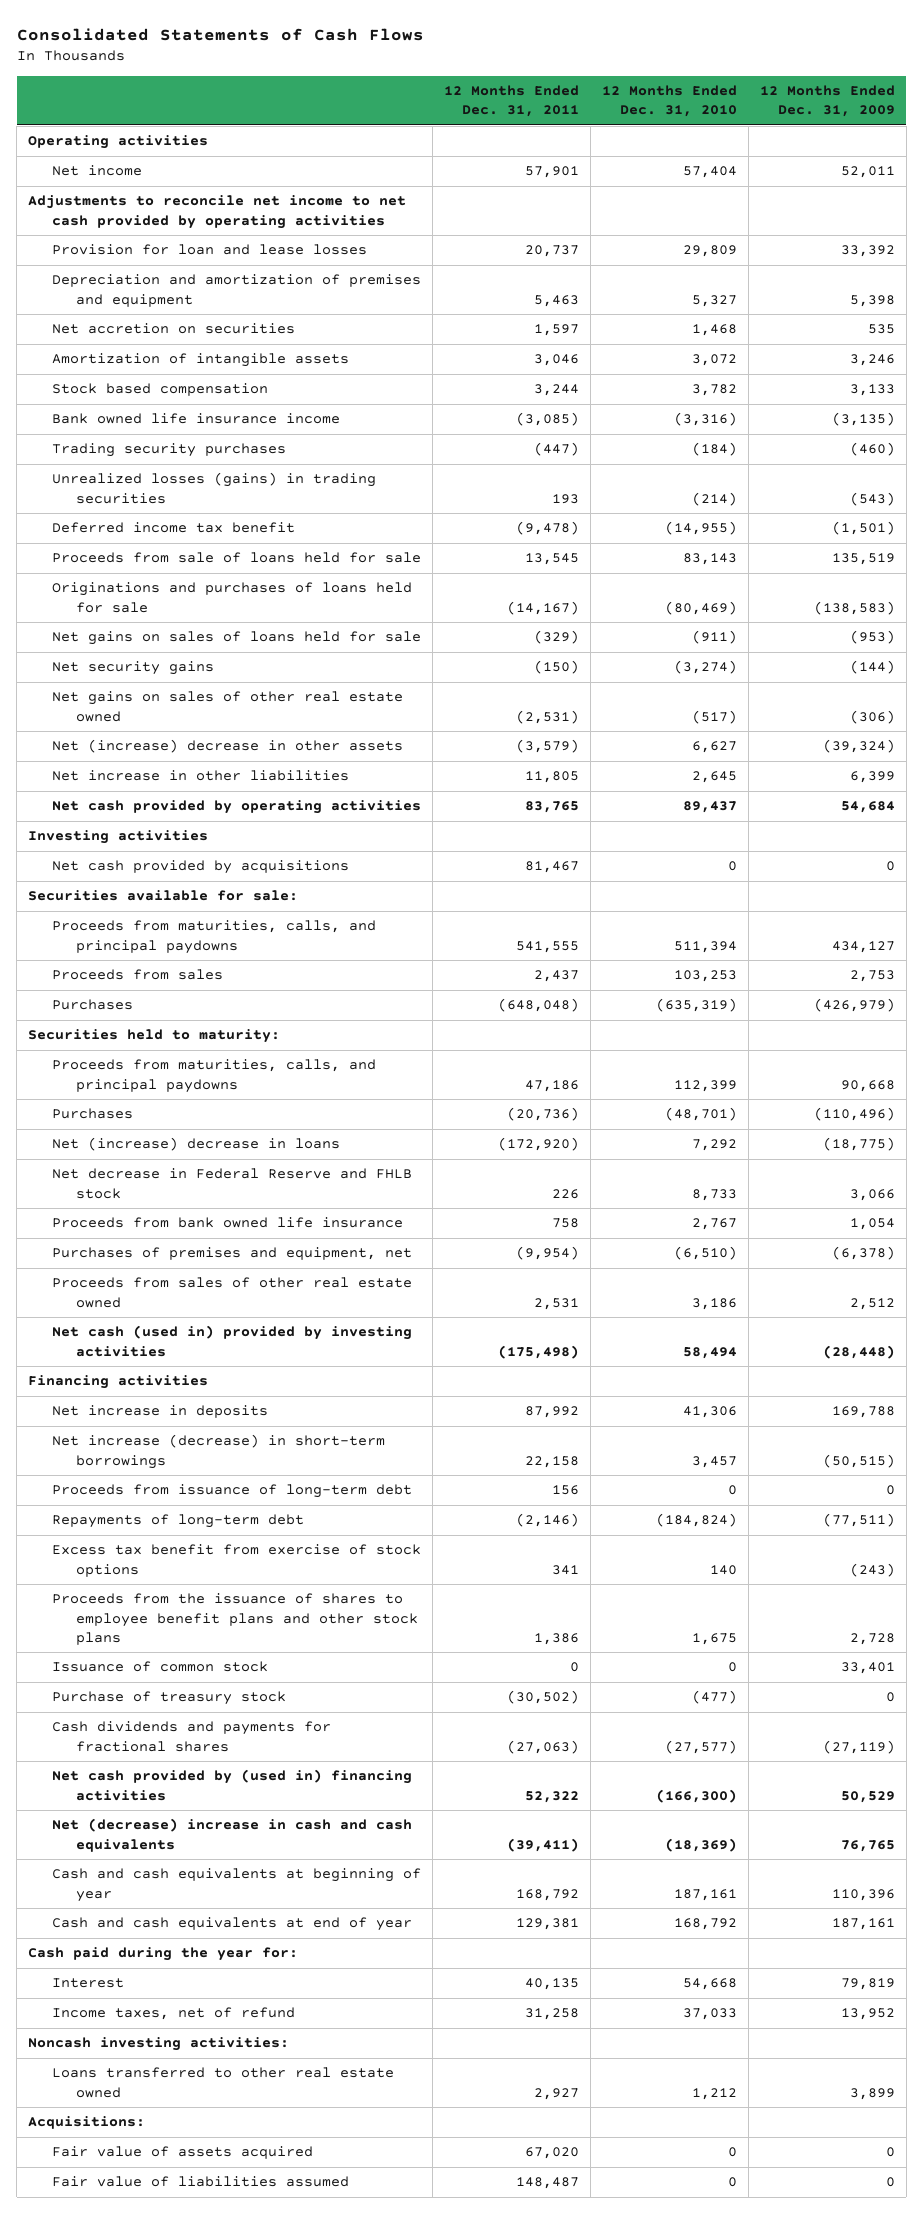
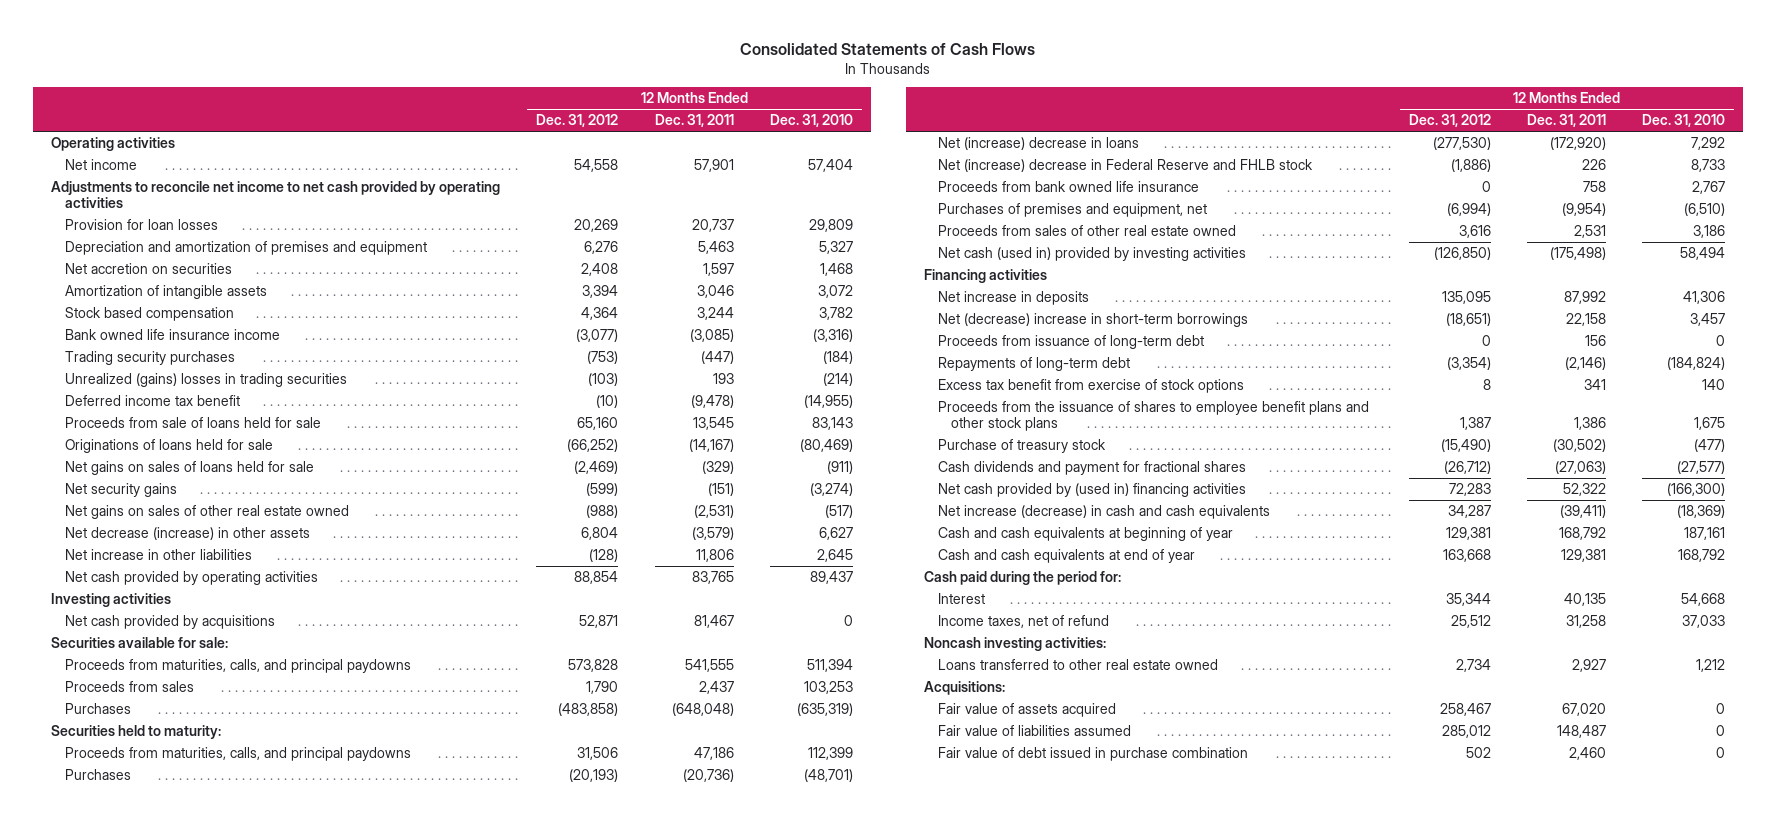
- | 12 Months Ended Dec. 31, 2011 | 12 Months Ended Dec. 31, 2010 | 12 Months Ended Dec. 31, 2009
+ | 12 Months Ended Dec. 31, 2012 | 12 Months Ended Dec. 31, 2011 | 12 Months Ended Dec. 31, 2010
- Provision for loan and lease losses | 20,737 | 29,809 | 33,392
+ Provision for loan losses | 20,269 | 20,737 | 29,809
- Unrealized losses (gains) in trading securities | 193 | (214) | (543)
+ Unrealized (gains) losses in trading securities | (103) | 193 | (214)
- Originations and purchases of loans held for sale | (14,167) | (80,469) | (138,583)
+ Originations of loans held for sale | (66,252) | (14,167) | (80,469)
- Net security gains | (150) | (3,274) | (144)
+ Net security gains | (599) | (151) | (3,274)
- Net (increase) decrease in other assets | (3,579) | 6,627 | (39,324)
- Net increase in other liabilities | 11,805 | 2,645 | 6,399
+ Net decrease (increase) in other assets | 6,804 | (3,579) | 6,627
+ Net increase in other liabilities | (128) | 11,806 | 2,645
- Net decrease in Federal Reserve and FHLB stock | 226 | 8,733 | 3,066
+ Net (increase) decrease in Federal Reserve and FHLB stock | (1,886) | 226 | 8,733
- Net increase (decrease) in short-term borrowings | 22,158 | 3,457 | (50,515)
+ Net (decrease) increase in short-term borrowings | (18,651) | 22,158 | 3,457
- Issuance of common stock | 0 | 0 | 33,401
- Cash dividends and payments for fractional shares | (27,063) | (27,577) | (27,119)
+ Cash dividends and payment for fractional shares | (26,712) | (27,063) | (27,577)
- Net (decrease) increase in cash and cash equivalents | (39,411) | (18,369) | 76,765
+ Net increase (decrease) in cash and cash equivalents | 34,287 | (39,411) | (18,369)
- Cash paid during the year for:
+ Cash paid during the period for:
+ Fair value of debt issued in purchase combination | 502 | 2,460 | 0

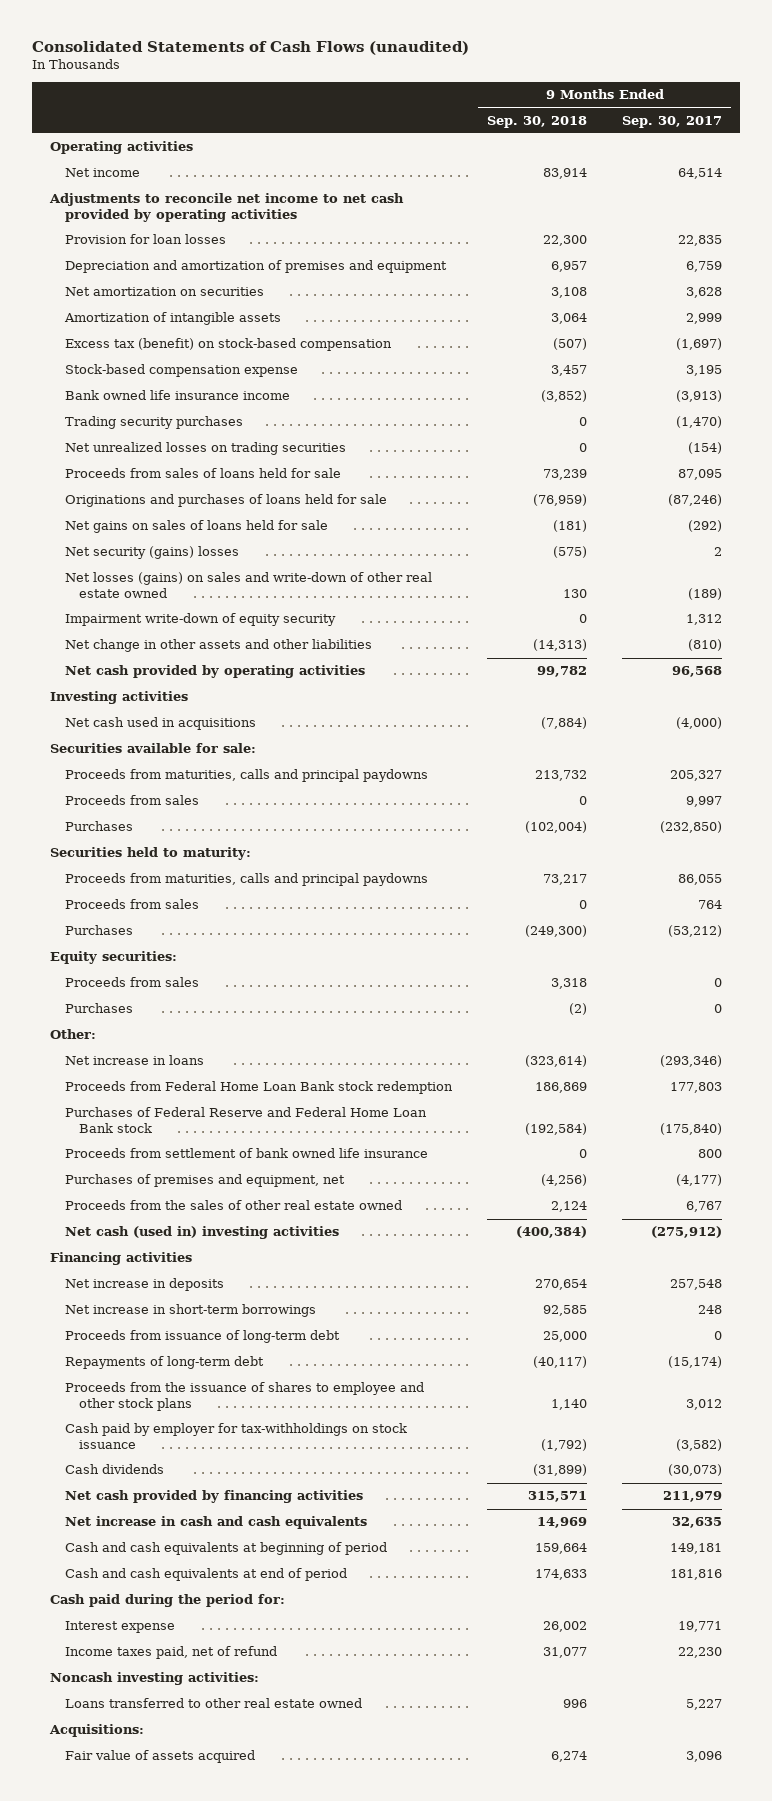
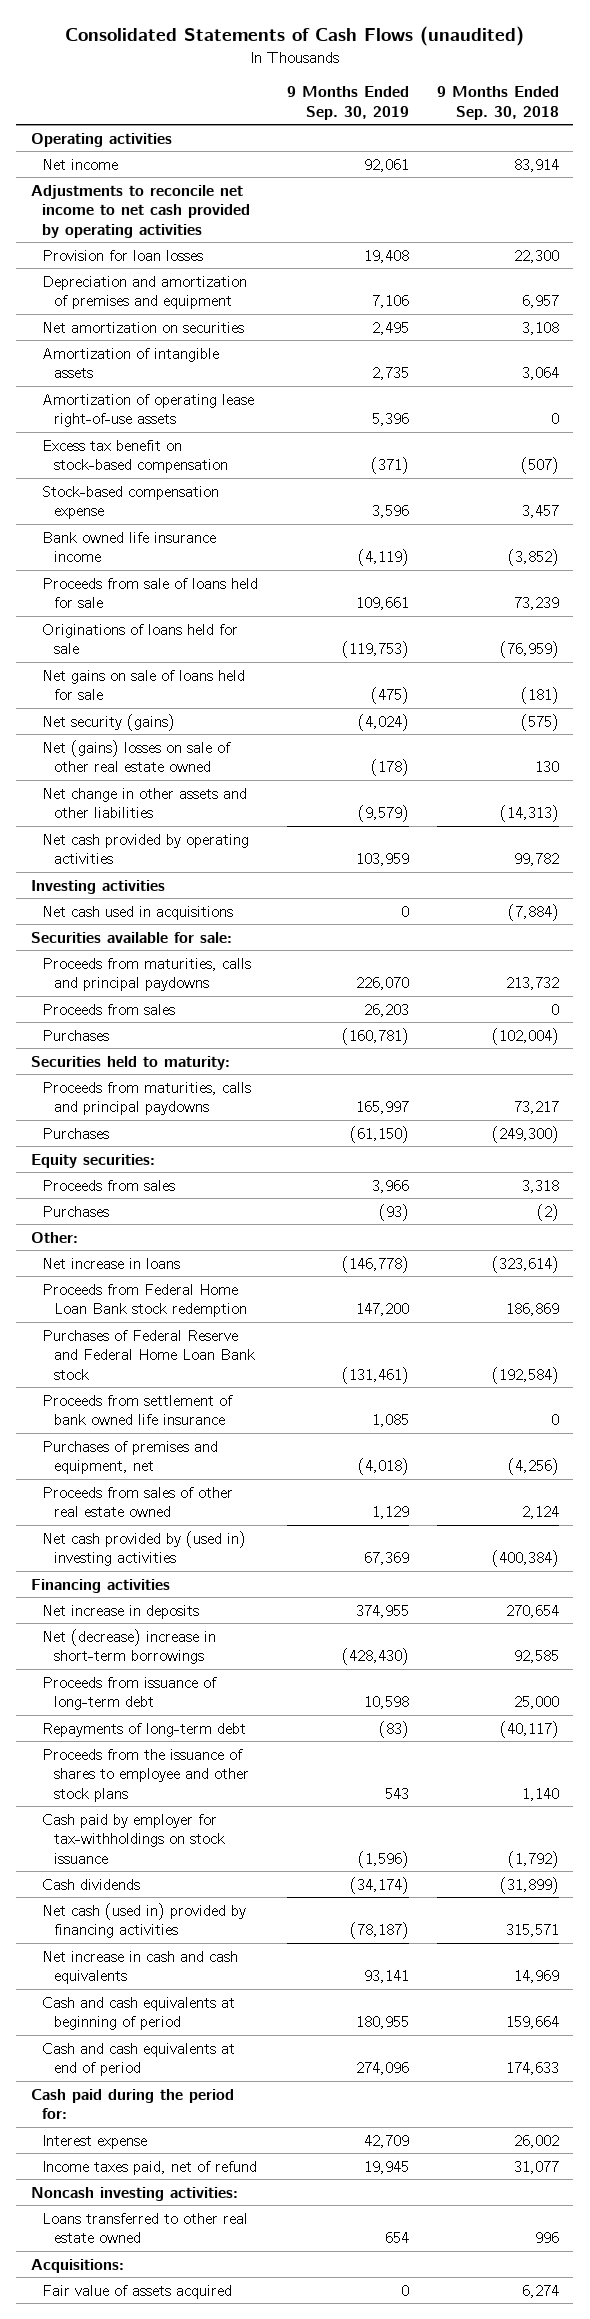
- | 9 Months Ended Sep. 30, 2018 | 9 Months Ended Sep. 30, 2017
+ | 9 Months Ended Sep. 30, 2019 | 9 Months Ended Sep. 30, 2018
- Excess tax (benefit) on stock-based compensation | (507) | (1,697)
+ Amortization of operating lease right-of-use assets | 5,396 | 0
+ Excess tax benefit on stock-based compensation | (371) | (507)
- Trading security purchases | 0 | (1,470)
- Net unrealized losses on trading securities | 0 | (154)
- Proceeds from sales of loans held for sale | 73,239 | 87,095
- Originations and purchases of loans held for sale | (76,959) | (87,246)
- Net gains on sales of loans held for sale | (181) | (292)
- Net security (gains) losses | (575) | 2
- Net losses (gains) on sales and write-down of other real estate owned | 130 | (189)
- Impairment write-down of equity security | 0 | 1,312
+ Proceeds from sale of loans held for sale | 109,661 | 73,239
+ Originations of loans held for sale | (119,753) | (76,959)
+ Net gains on sale of loans held for sale | (475) | (181)
+ Net security (gains) | (4,024) | (575)
+ Net (gains) losses on sale of other real estate owned | (178) | 130
- Proceeds from sales | 0 | 764
- Proceeds from the sales of other real estate owned | 2,124 | 6,767
- Net cash (used in) investing activities | (400,384) | (275,912)
+ Proceeds from sales of other real estate owned | 1,129 | 2,124
+ Net cash provided by (used in) investing activities | 67,369 | (400,384)
- Net increase in short-term borrowings | 92,585 | 248
+ Net (decrease) increase in short-term borrowings | (428,430) | 92,585
- Net cash provided by financing activities | 315,571 | 211,979
+ Net cash (used in) provided by financing activities | (78,187) | 315,571

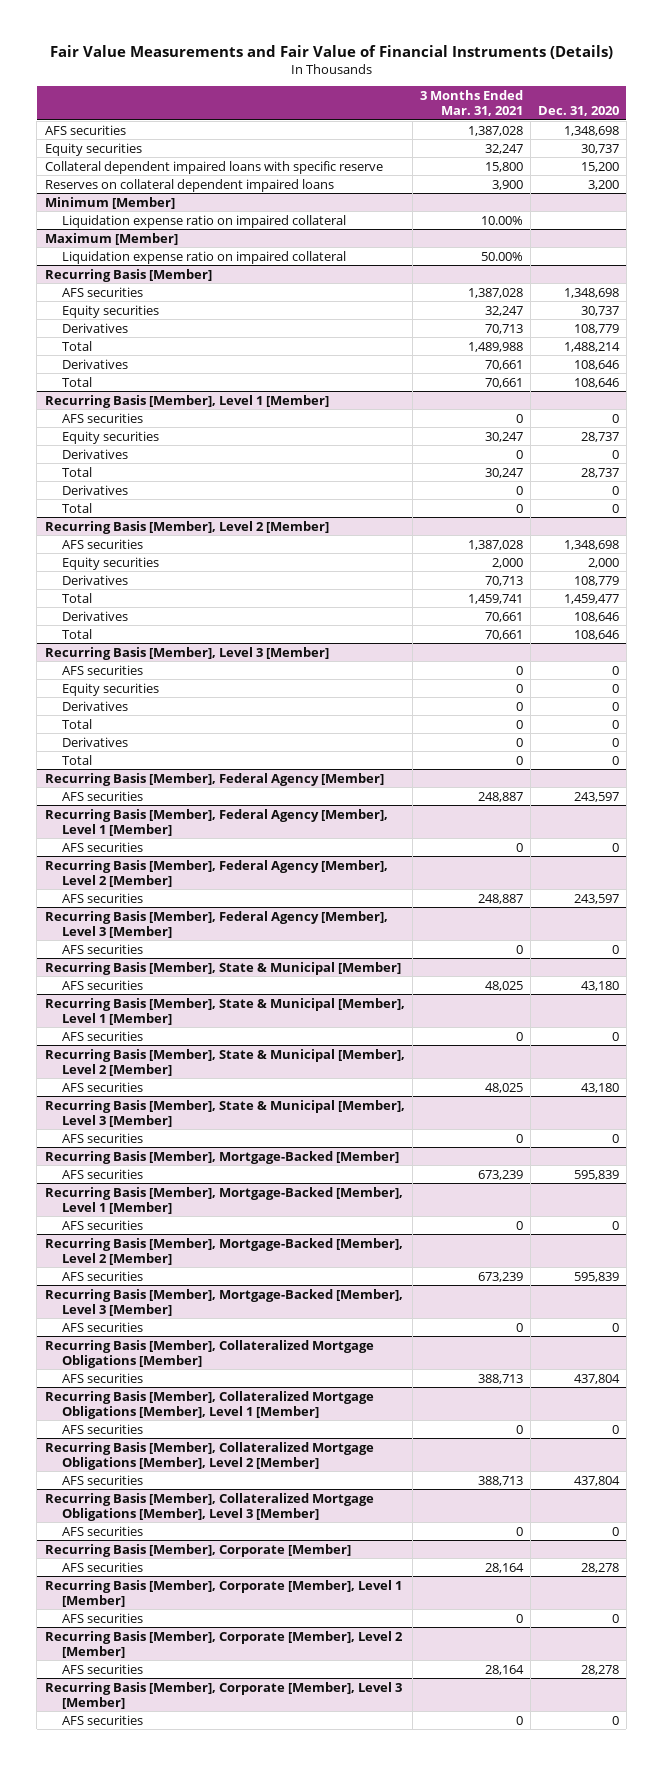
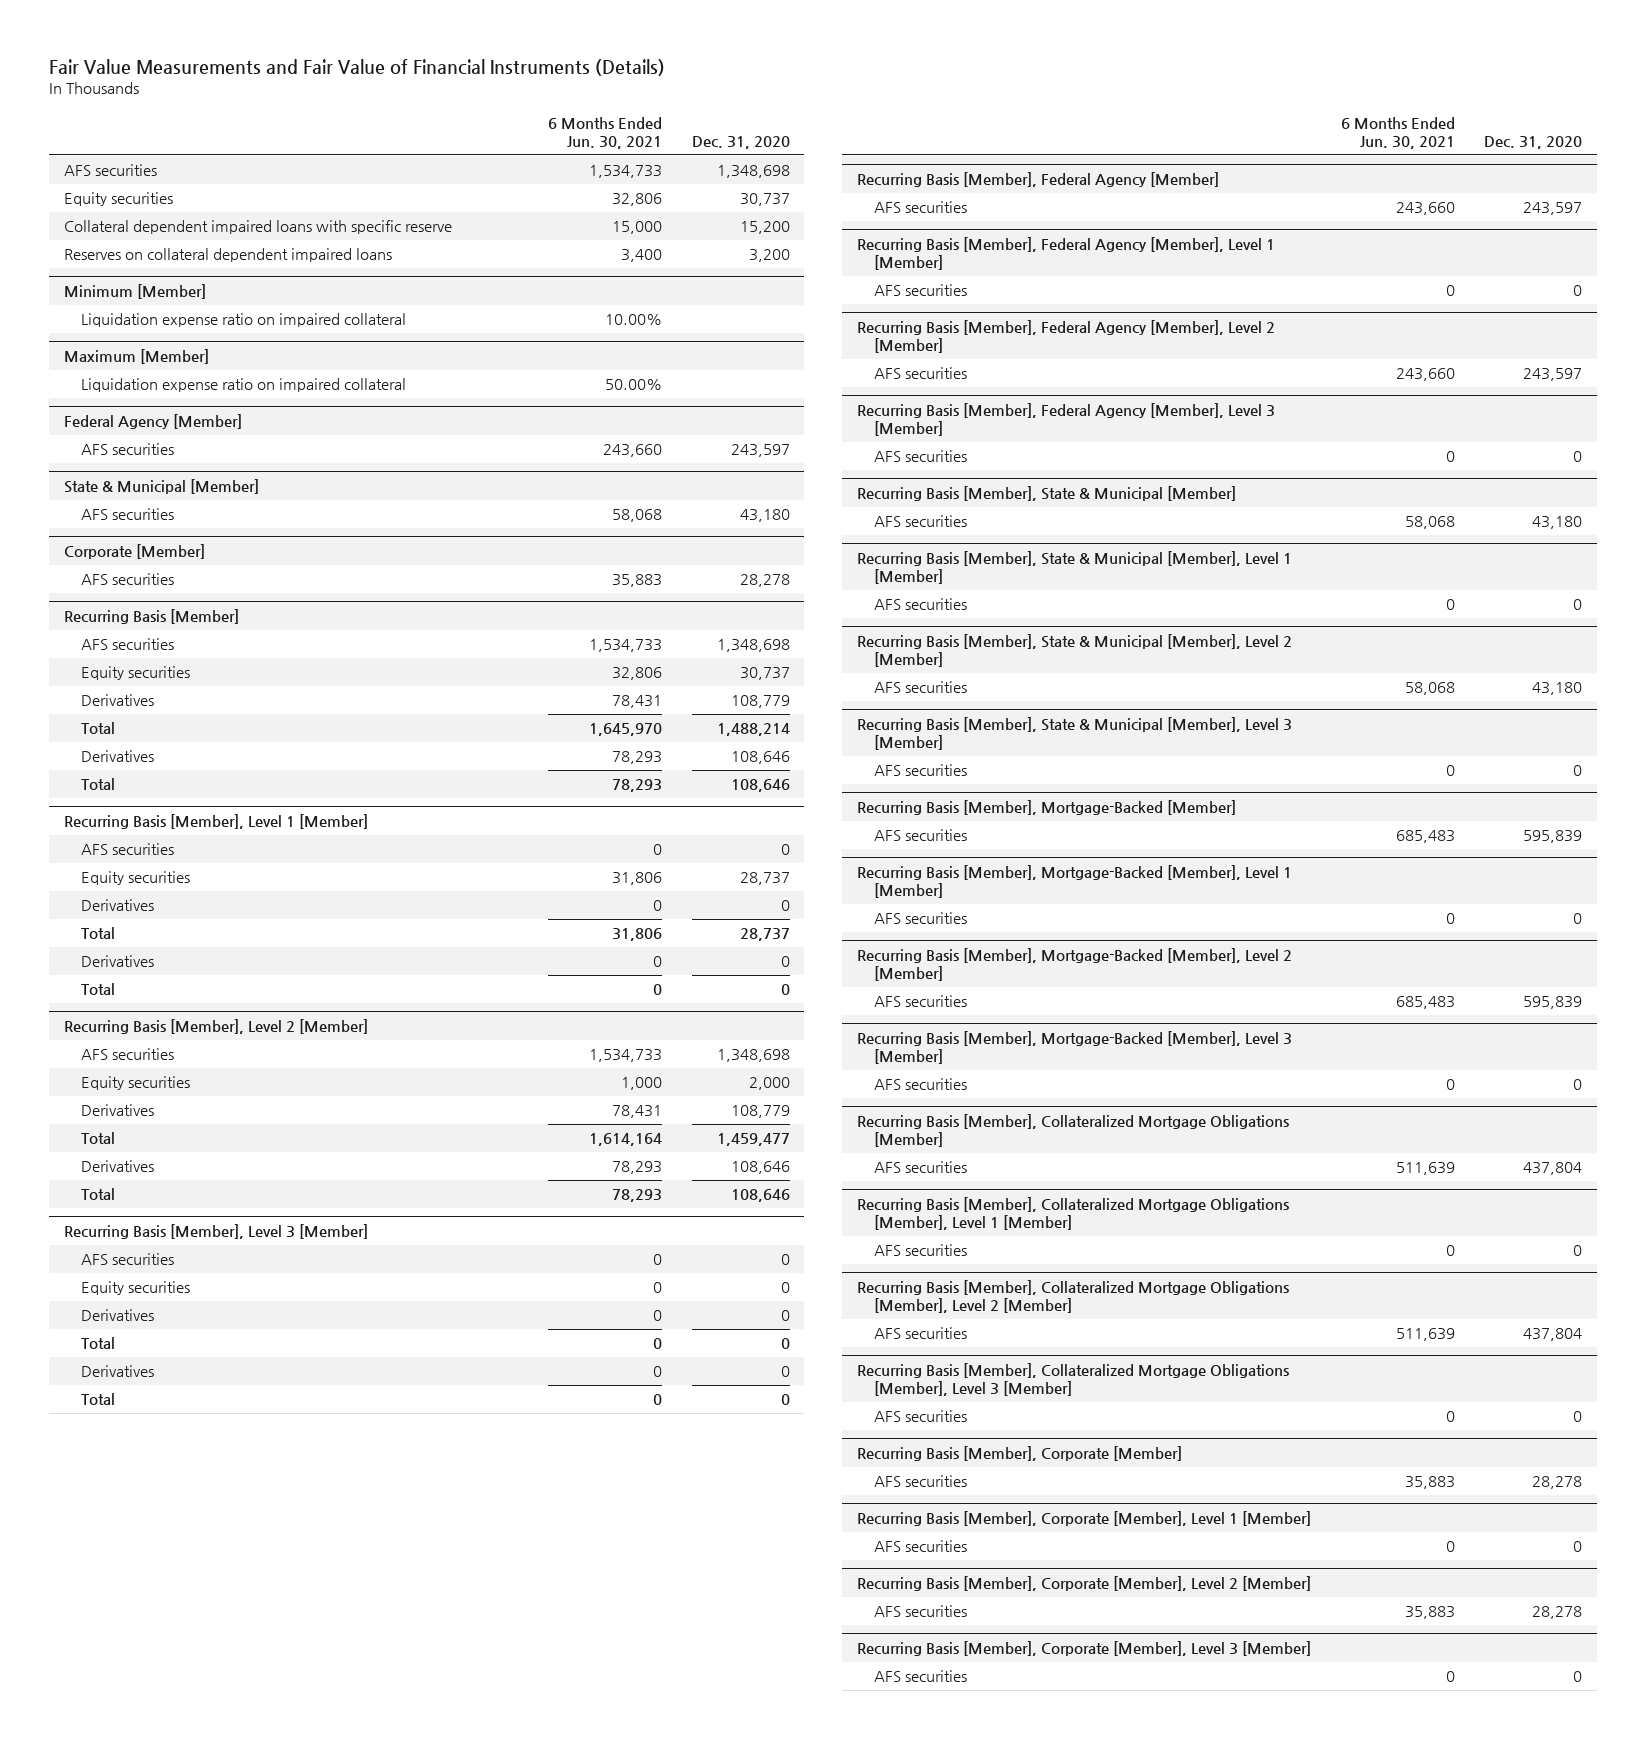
- | 3 Months Ended Mar. 31, 2021 | Dec. 31, 2020
+ | 6 Months Ended Jun. 30, 2021 | Dec. 31, 2020
+ Federal Agency [Member]
+ AFS securities | 243,660 | 243,597
+ State & Municipal [Member]
+ AFS securities | 58,068 | 43,180
+ Corporate [Member]
+ AFS securities | 35,883 | 28,278

